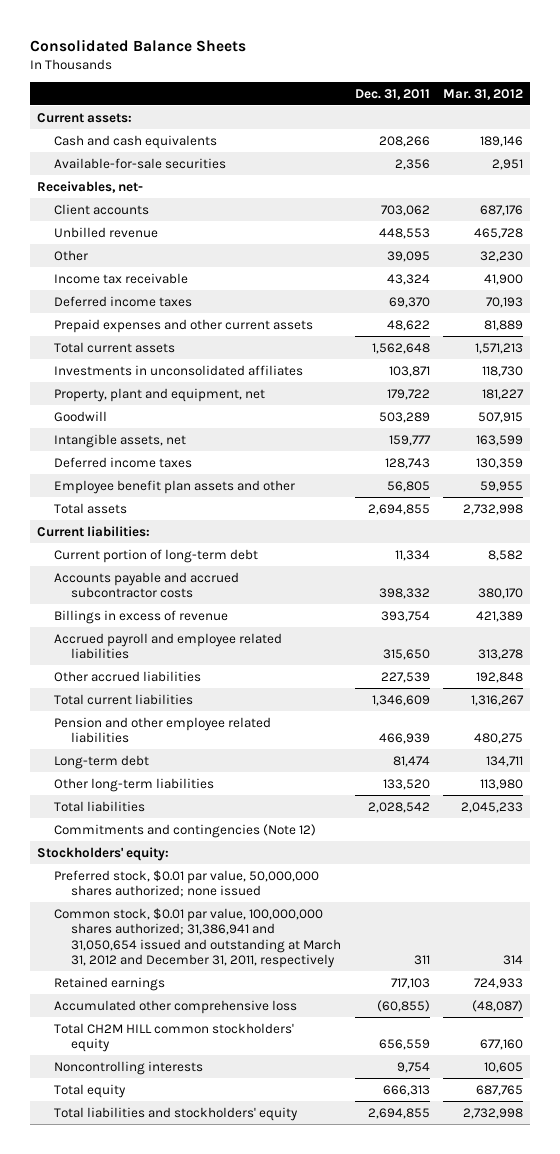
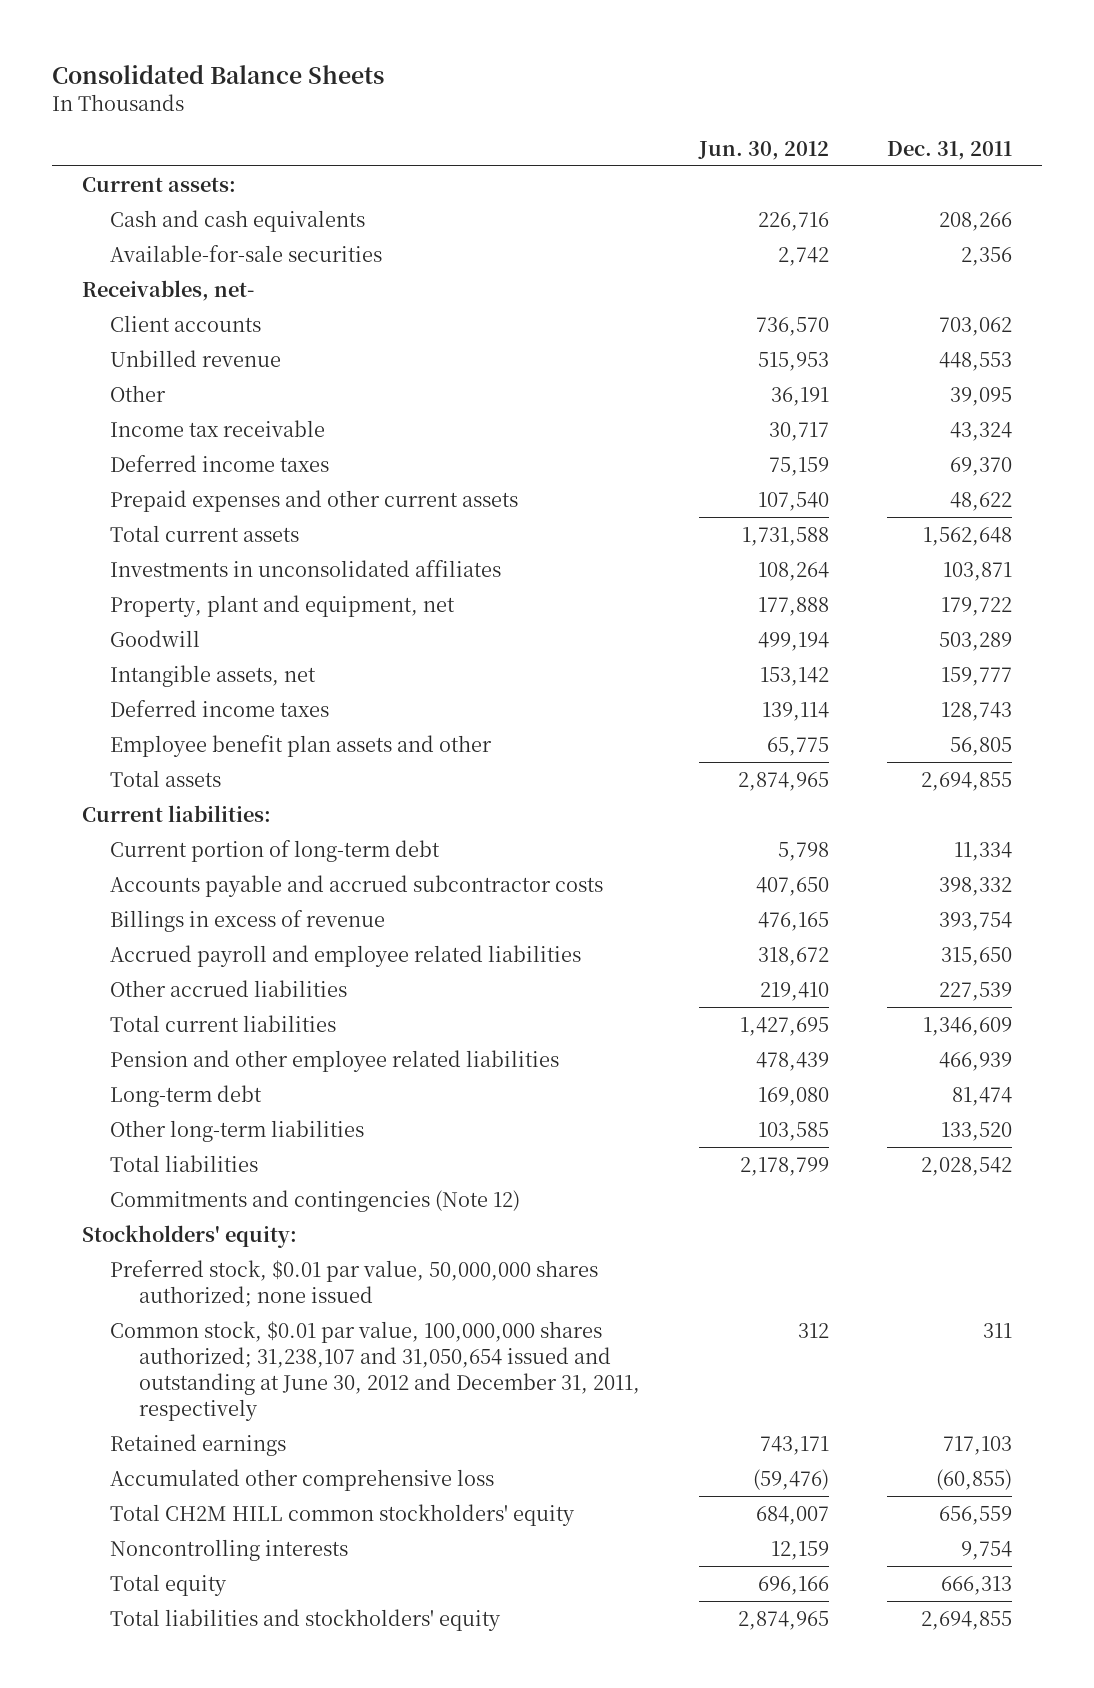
- | Dec. 31, 2011 | Mar. 31, 2012
+ | Jun. 30, 2012 | Dec. 31, 2011
- Common stock, $0.01 par value, 100,000,000 shares authorized; 31,386,941 and 31,050,654 issued and outstanding at March 31, 2012 and December 31, 2011, respectively | 311 | 314
+ Common stock, $0.01 par value, 100,000,000 shares authorized; 31,238,107 and 31,050,654 issued and outstanding at June 30, 2012 and December 31, 2011, respectively | 312 | 311

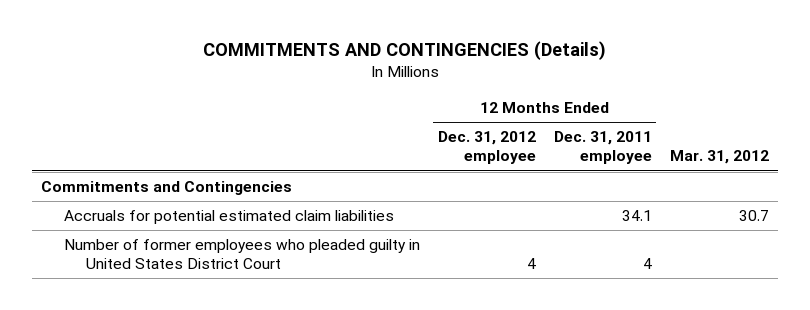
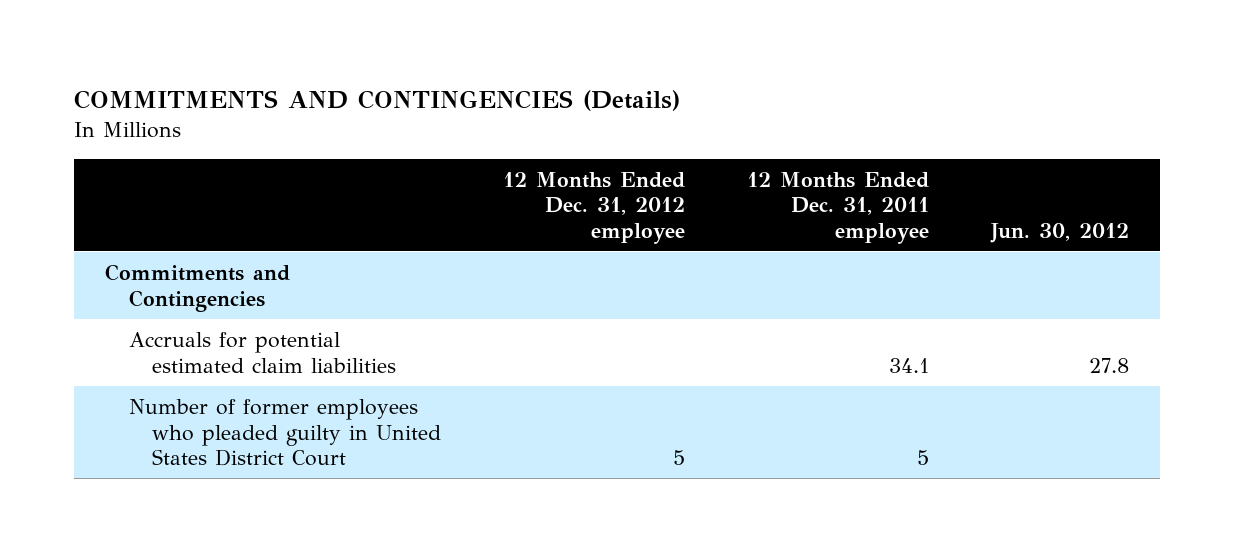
- | 12 Months Ended Dec. 31, 2012 employee | 12 Months Ended Dec. 31, 2011 employee | Mar. 31, 2012
+ | 12 Months Ended Dec. 31, 2012 employee | 12 Months Ended Dec. 31, 2011 employee | Jun. 30, 2012
- Number of former employees who pleaded guilty in United States District Court | 4 | 4 |
+ Number of former employees who pleaded guilty in United States District Court | 5 | 5 |

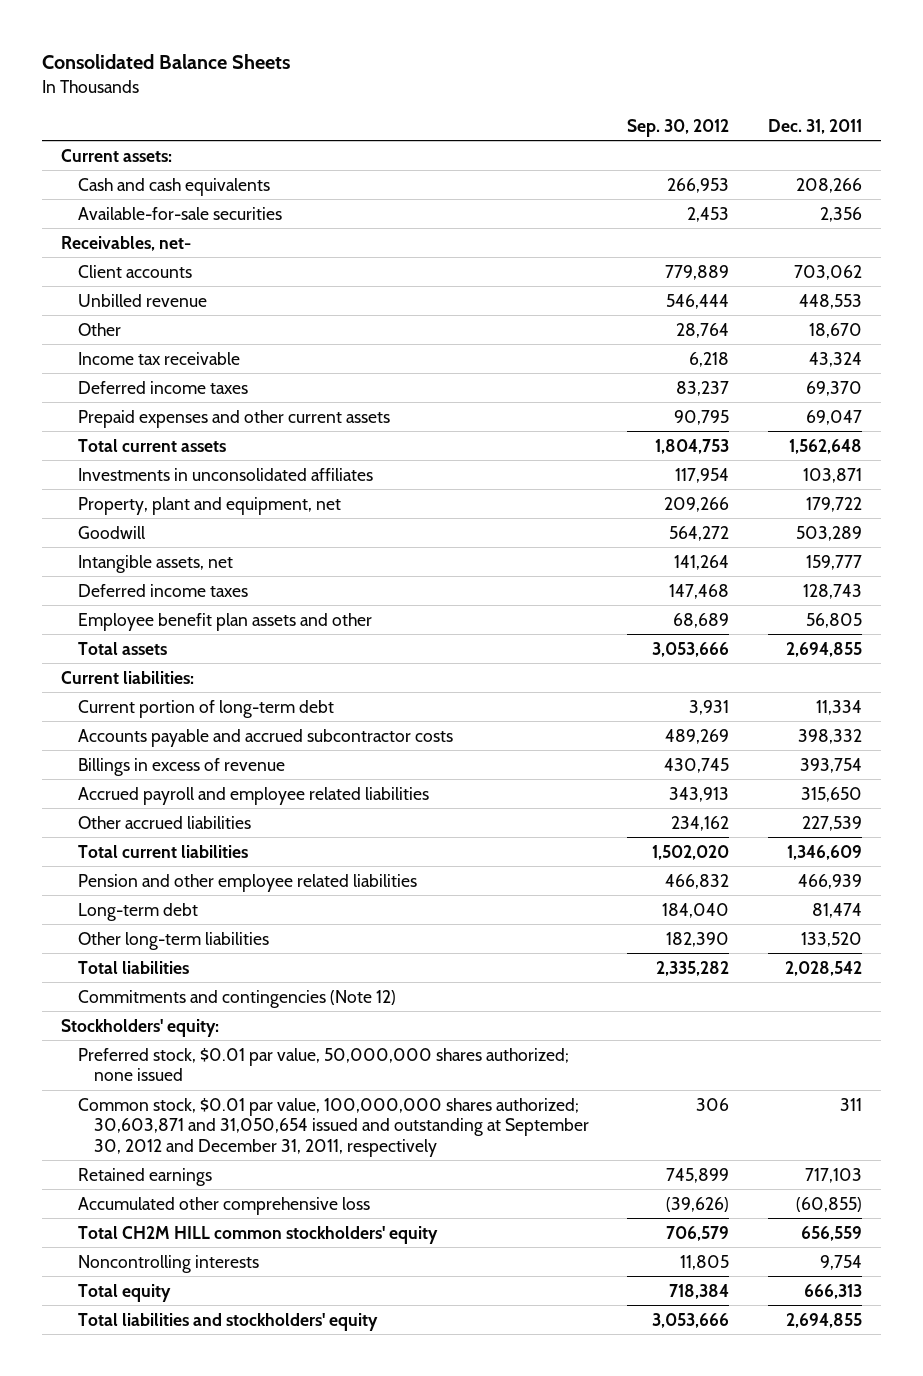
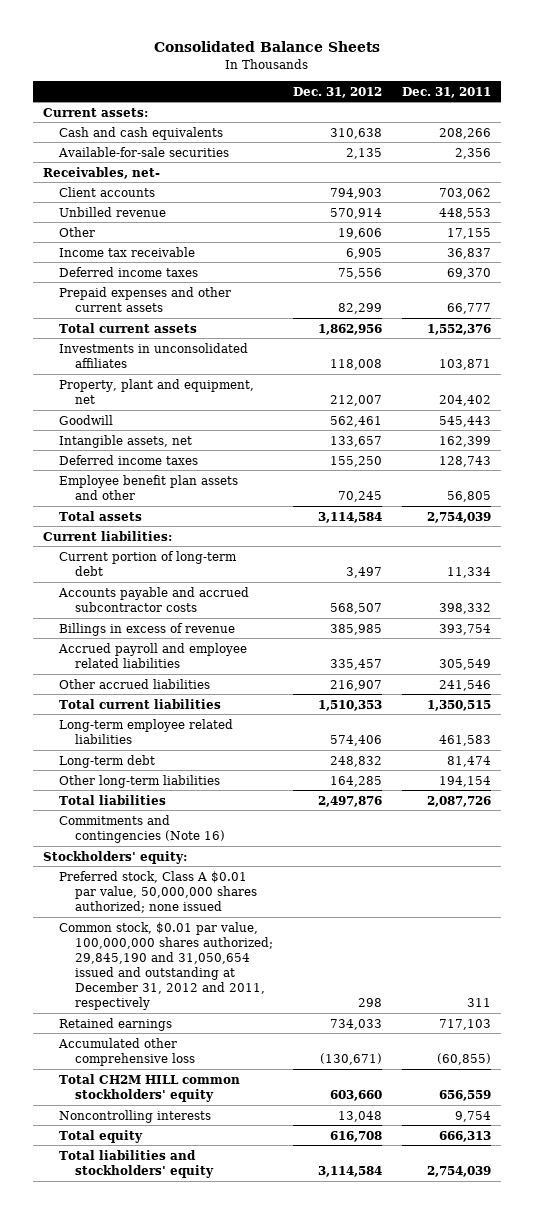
- | Sep. 30, 2012 | Dec. 31, 2011
+ | Dec. 31, 2012 | Dec. 31, 2011
- Other | 28,764 | 18,670
- Income tax receivable | 6,218 | 43,324
+ Other | 19,606 | 17,155
+ Income tax receivable | 6,905 | 36,837
- Prepaid expenses and other current assets | 90,795 | 69,047
- Total current assets | 1,804,753 | 1,562,648
+ Prepaid expenses and other current assets | 82,299 | 66,777
+ Total current assets | 1,862,956 | 1,552,376
- Property, plant and equipment, net | 209,266 | 179,722
- Goodwill | 564,272 | 503,289
- Intangible assets, net | 141,264 | 159,777
+ Property, plant and equipment, net | 212,007 | 204,402
+ Goodwill | 562,461 | 545,443
+ Intangible assets, net | 133,657 | 162,399
- Total assets | 3,053,666 | 2,694,855
+ Total assets | 3,114,584 | 2,754,039
- Accrued payroll and employee related liabilities | 343,913 | 315,650
- Other accrued liabilities | 234,162 | 227,539
- Total current liabilities | 1,502,020 | 1,346,609
- Pension and other employee related liabilities | 466,832 | 466,939
+ Accrued payroll and employee related liabilities | 335,457 | 305,549
+ Other accrued liabilities | 216,907 | 241,546
+ Total current liabilities | 1,510,353 | 1,350,515
+ Long-term employee related liabilities | 574,406 | 461,583
- Other long-term liabilities | 182,390 | 133,520
- Total liabilities | 2,335,282 | 2,028,542
- Commitments and contingencies (Note 12)
+ Other long-term liabilities | 164,285 | 194,154
+ Total liabilities | 2,497,876 | 2,087,726
+ Commitments and contingencies (Note 16)
- Preferred stock, $0.01 par value, 50,000,000 shares authorized; none issued
- Common stock, $0.01 par value, 100,000,000 shares authorized; 30,603,871 and 31,050,654 issued and outstanding at September 30, 2012 and December 31, 2011, respectively | 306 | 311
+ Preferred stock, Class A $0.01 par value, 50,000,000 shares authorized; none issued
+ Common stock, $0.01 par value, 100,000,000 shares authorized; 29,845,190 and 31,050,654 issued and outstanding at December 31, 2012 and 2011, respectively | 298 | 311
- Total liabilities and stockholders' equity | 3,053,666 | 2,694,855
+ Total liabilities and stockholders' equity | 3,114,584 | 2,754,039

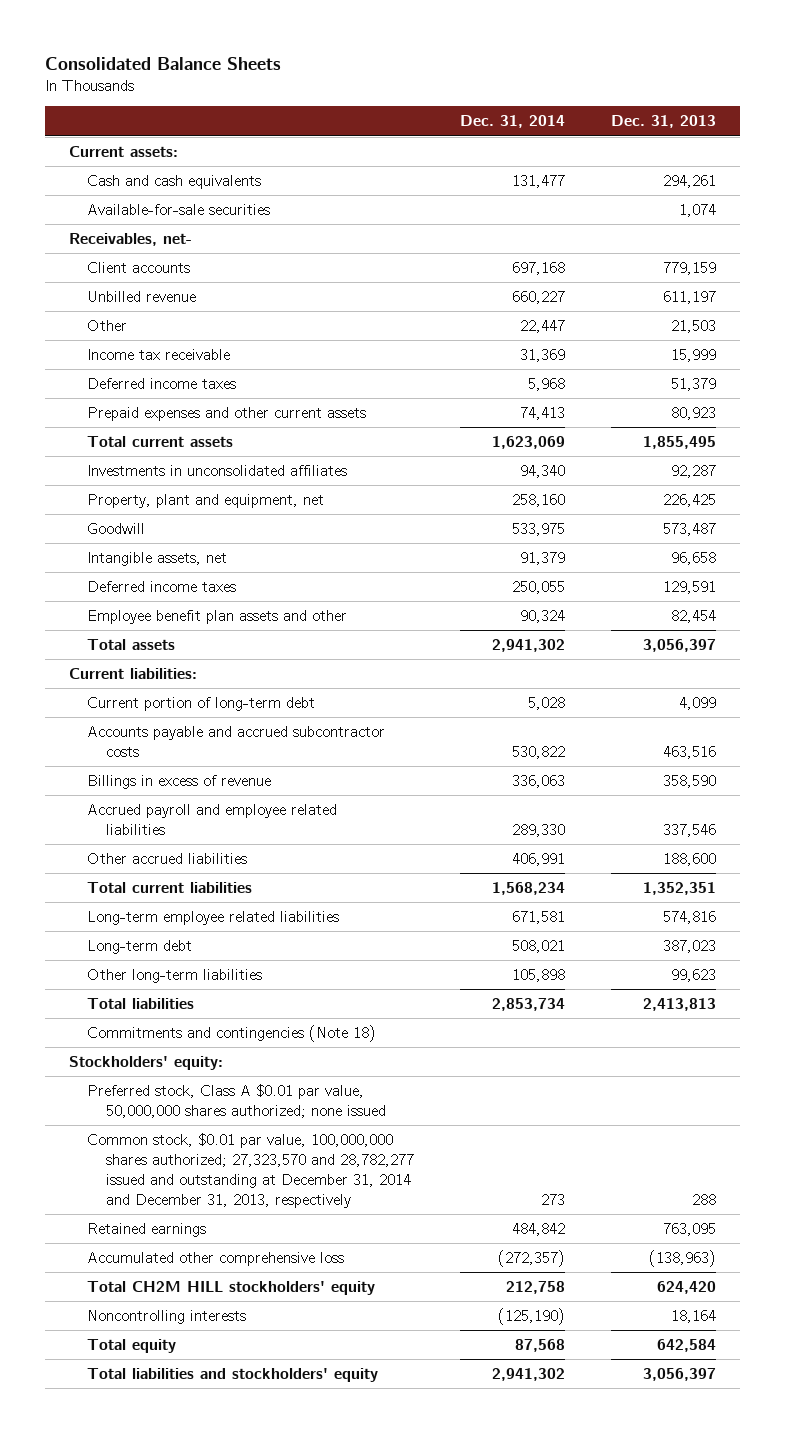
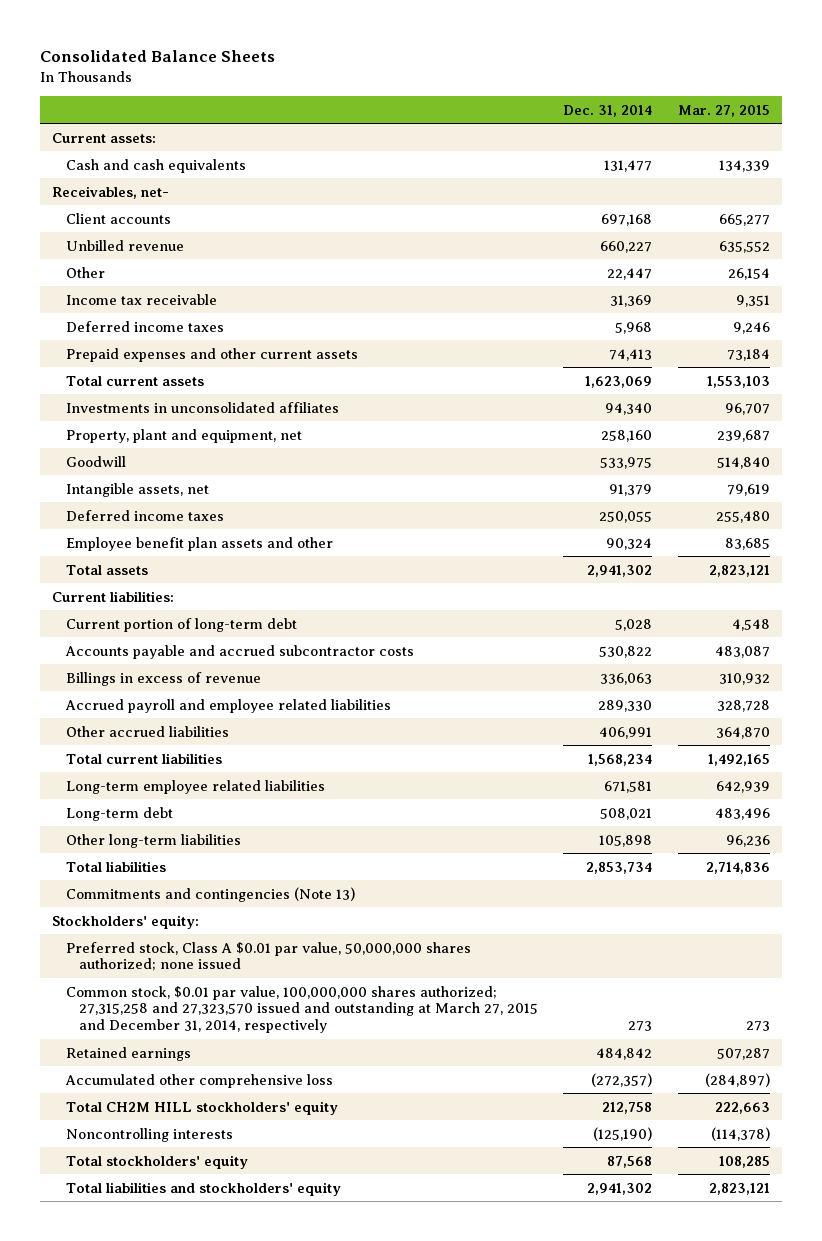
- | Dec. 31, 2014 | Dec. 31, 2013
+ | Dec. 31, 2014 | Mar. 27, 2015
- Available-for-sale securities | | 1,074
- Commitments and contingencies (Note 18)
+ Commitments and contingencies (Note 13)
- Common stock, $0.01 par value, 100,000,000 shares authorized; 27,323,570 and 28,782,277 issued and outstanding at December 31, 2014 and December 31, 2013, respectively | 273 | 288
+ Common stock, $0.01 par value, 100,000,000 shares authorized; 27,315,258 and 27,323,570 issued and outstanding at March 27, 2015 and December 31, 2014, respectively | 273 | 273
- Total equity | 87,568 | 642,584
+ Total stockholders' equity | 87,568 | 108,285

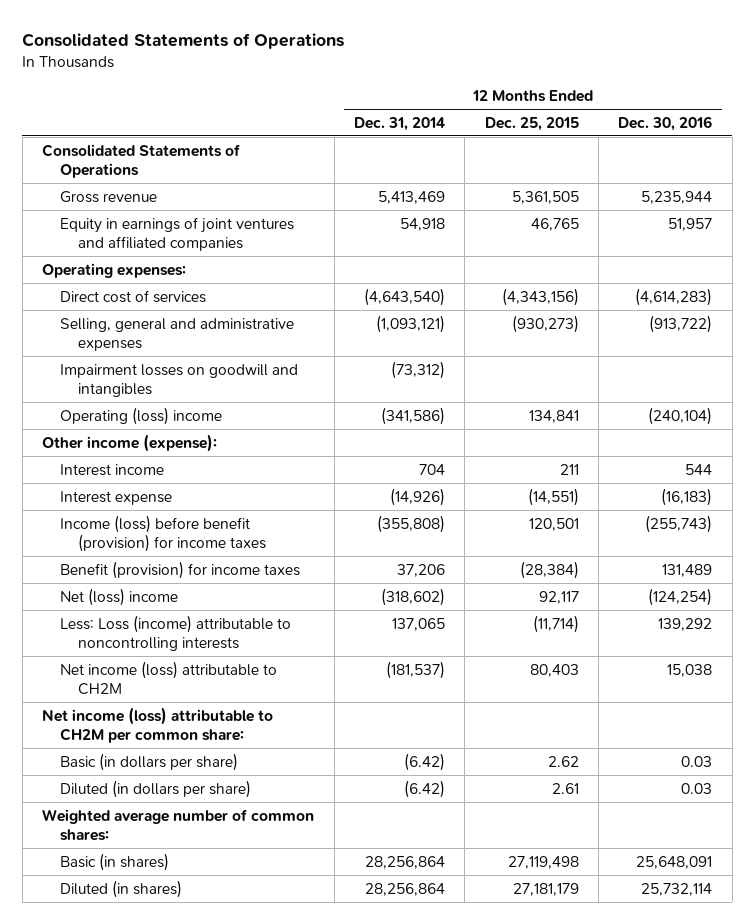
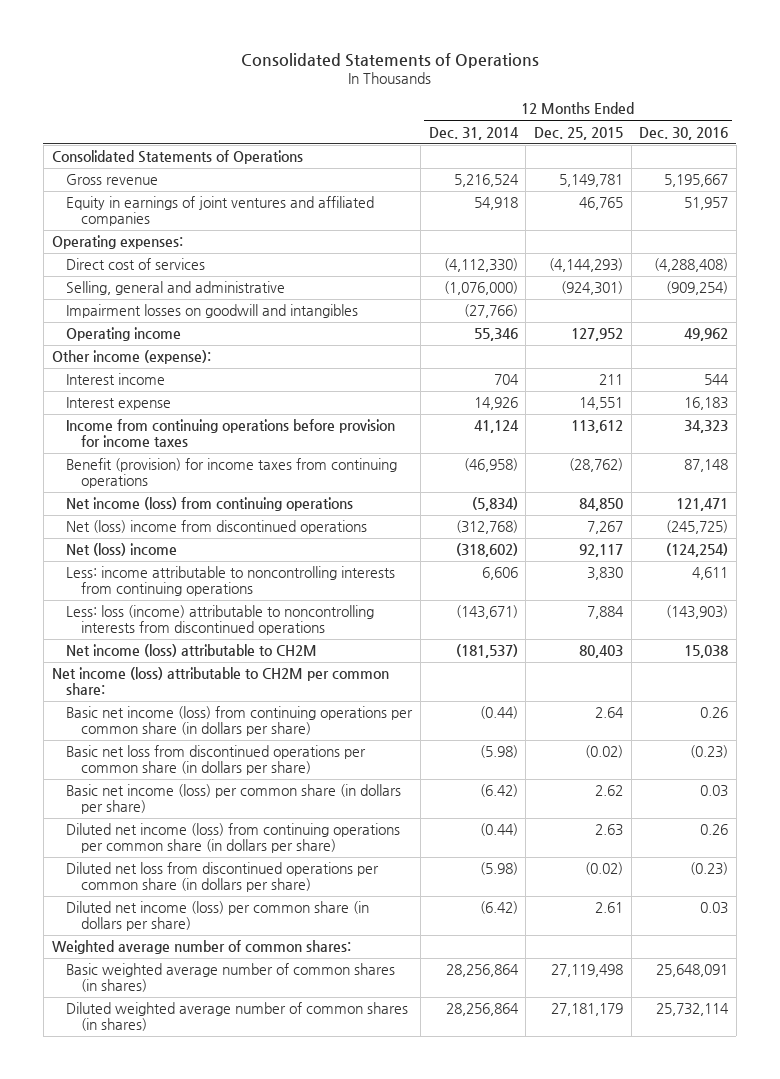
- Gross revenue | 5,413,469 | 5,361,505 | 5,235,944
+ Gross revenue | 5,216,524 | 5,149,781 | 5,195,667
- Direct cost of services | (4,643,540) | (4,343,156) | (4,614,283)
- Selling, general and administrative expenses | (1,093,121) | (930,273) | (913,722)
- Impairment losses on goodwill and intangibles | (73,312) | |
- Operating (loss) income | (341,586) | 134,841 | (240,104)
+ Direct cost of services | (4,112,330) | (4,144,293) | (4,288,408)
+ Selling, general and administrative | (1,076,000) | (924,301) | (909,254)
+ Impairment losses on goodwill and intangibles | (27,766) | |
+ Operating income | 55,346 | 127,952 | 49,962
- Interest expense | (14,926) | (14,551) | (16,183)
- Income (loss) before benefit (provision) for income taxes | (355,808) | 120,501 | (255,743)
- Benefit (provision) for income taxes | 37,206 | (28,384) | 131,489
+ Interest expense | 14,926 | 14,551 | 16,183
+ Income from continuing operations before provision for income taxes | 41,124 | 113,612 | 34,323
+ Benefit (provision) for income taxes from continuing operations | (46,958) | (28,762) | 87,148
+ Net income (loss) from continuing operations | (5,834) | 84,850 | 121,471
+ Net (loss) income from discontinued operations | (312,768) | 7,267 | (245,725)
- Less: Loss (income) attributable to noncontrolling interests | 137,065 | (11,714) | 139,292
+ Less: income attributable to noncontrolling interests from continuing operations | 6,606 | 3,830 | 4,611
+ Less: loss (income) attributable to noncontrolling interests from discontinued operations | (143,671) | 7,884 | (143,903)
- Basic (in dollars per share) | (6.42) | 2.62 | 0.03
- Diluted (in dollars per share) | (6.42) | 2.61 | 0.03
+ Basic net income (loss) from continuing operations per common share (in dollars per share) | (0.44) | 2.64 | 0.26
+ Basic net loss from discontinued operations per common share (in dollars per share) | (5.98) | (0.02) | (0.23)
+ Basic net income (loss) per common share (in dollars per share) | (6.42) | 2.62 | 0.03
+ Diluted net income (loss) from continuing operations per common share (in dollars per share) | (0.44) | 2.63 | 0.26
+ Diluted net loss from discontinued operations per common share (in dollars per share) | (5.98) | (0.02) | (0.23)
+ Diluted net income (loss) per common share (in dollars per share) | (6.42) | 2.61 | 0.03
- Basic (in shares) | 28,256,864 | 27,119,498 | 25,648,091
- Diluted (in shares) | 28,256,864 | 27,181,179 | 25,732,114
+ Basic weighted average number of common shares (in shares) | 28,256,864 | 27,119,498 | 25,648,091
+ Diluted weighted average number of common shares (in shares) | 28,256,864 | 27,181,179 | 25,732,114

